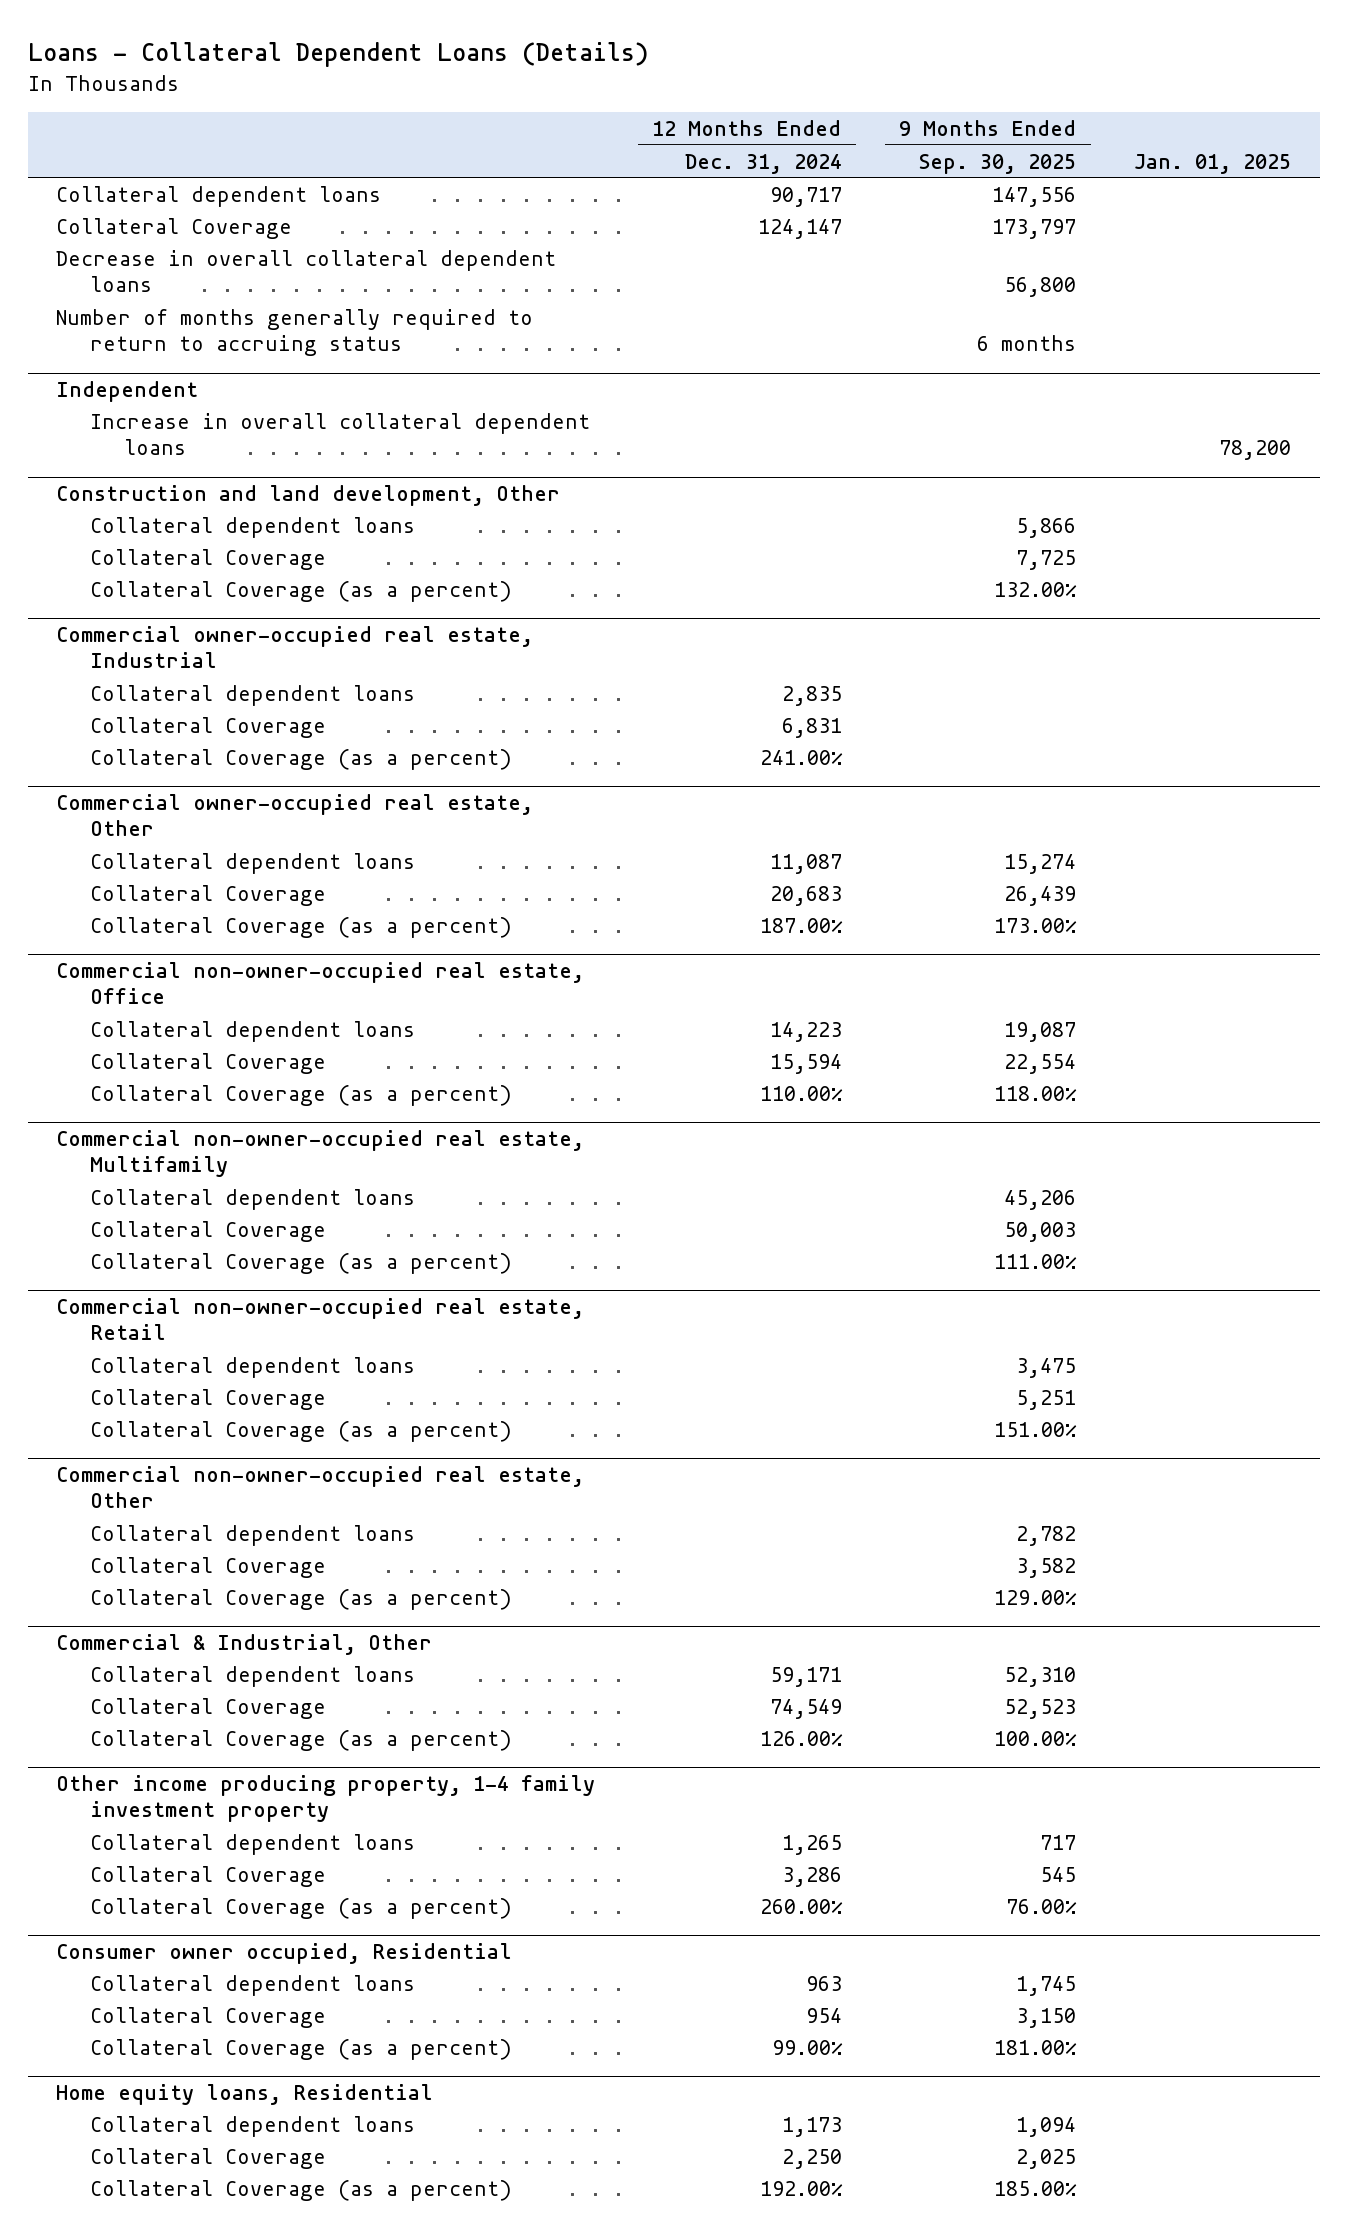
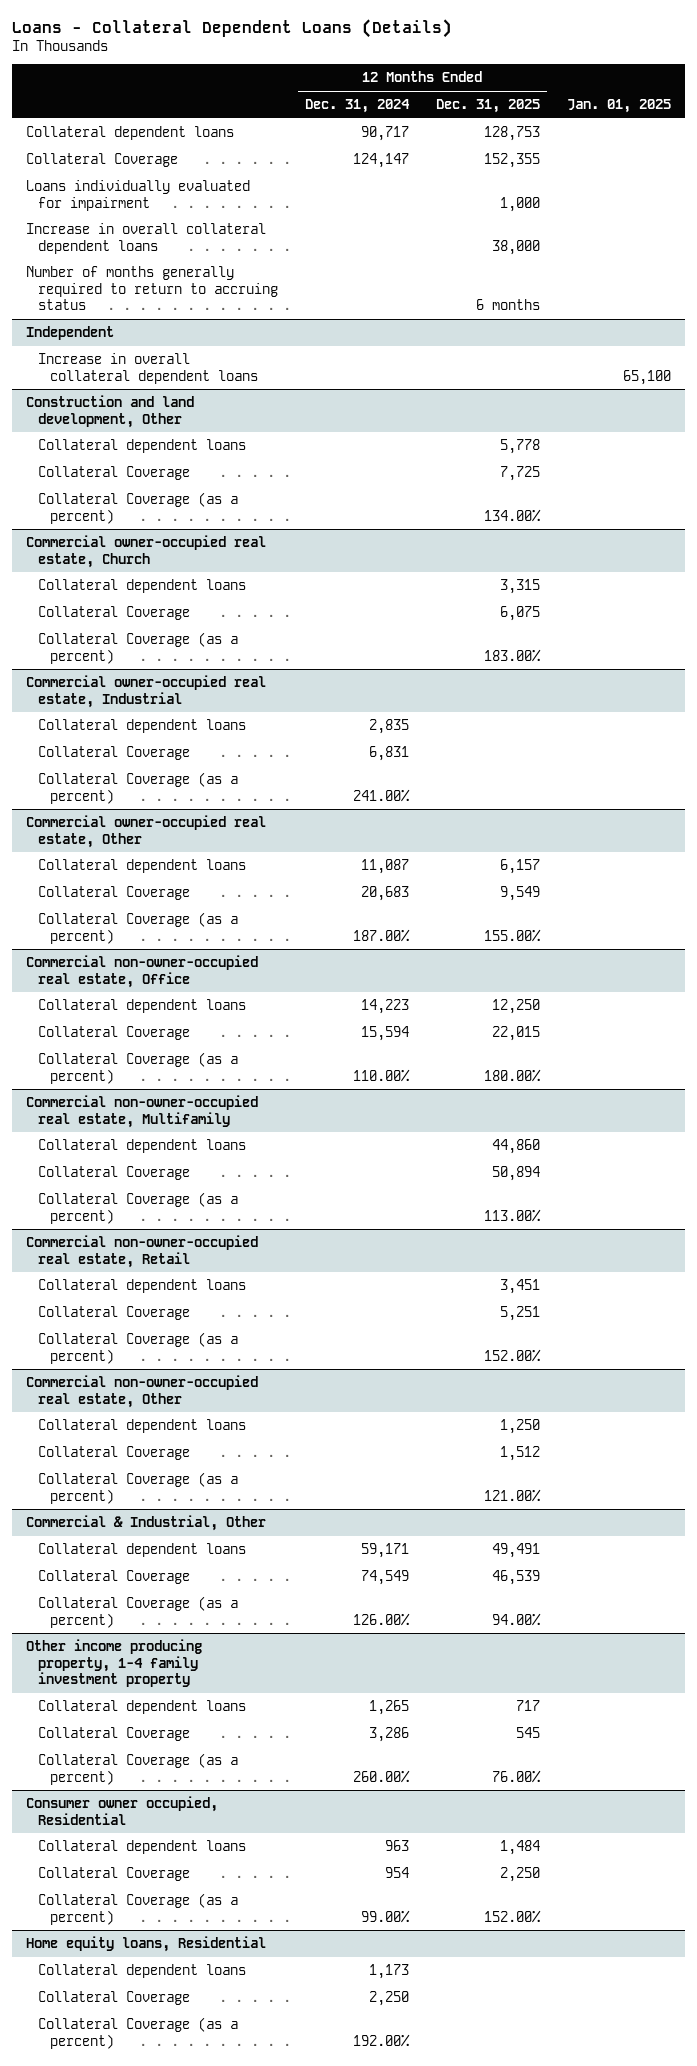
- | 12 Months Ended Dec. 31, 2024 | 9 Months Ended Sep. 30, 2025 | Jan. 01, 2025
+ | 12 Months Ended Dec. 31, 2024 | 12 Months Ended Dec. 31, 2025 | Jan. 01, 2025
- Decrease in overall collateral dependent loans | | 56,800 |
+ Loans individually evaluated for impairment | | 1,000 |
+ Increase in overall collateral dependent loans | | 38,000 |
@ Independent
- Increase in overall collateral dependent loans | | | 78,200
+ Increase in overall collateral dependent loans | | | 65,100
+ Commercial owner-occupied real estate, Church
+ Collateral dependent loans | | 3,315 |
+ Collateral Coverage | | 6,075 |
+ Collateral Coverage (as a percent) | | 183.00% |

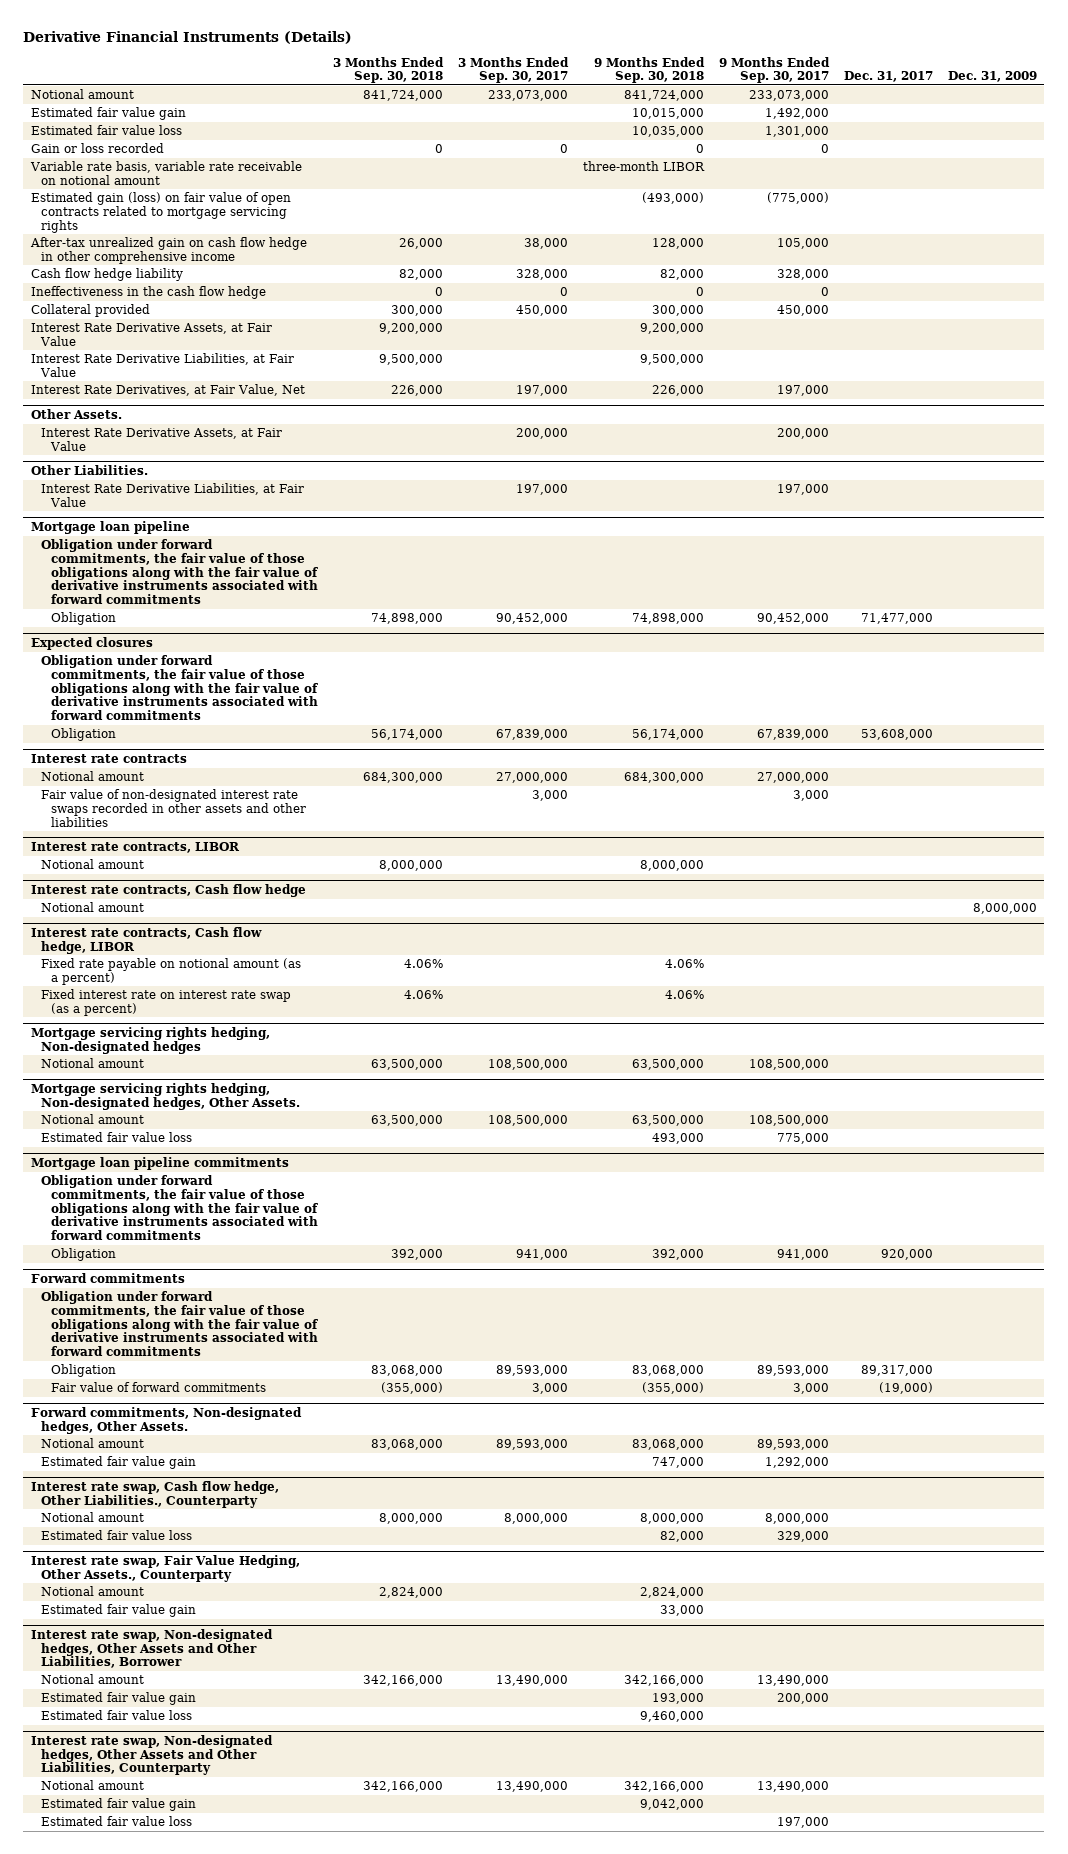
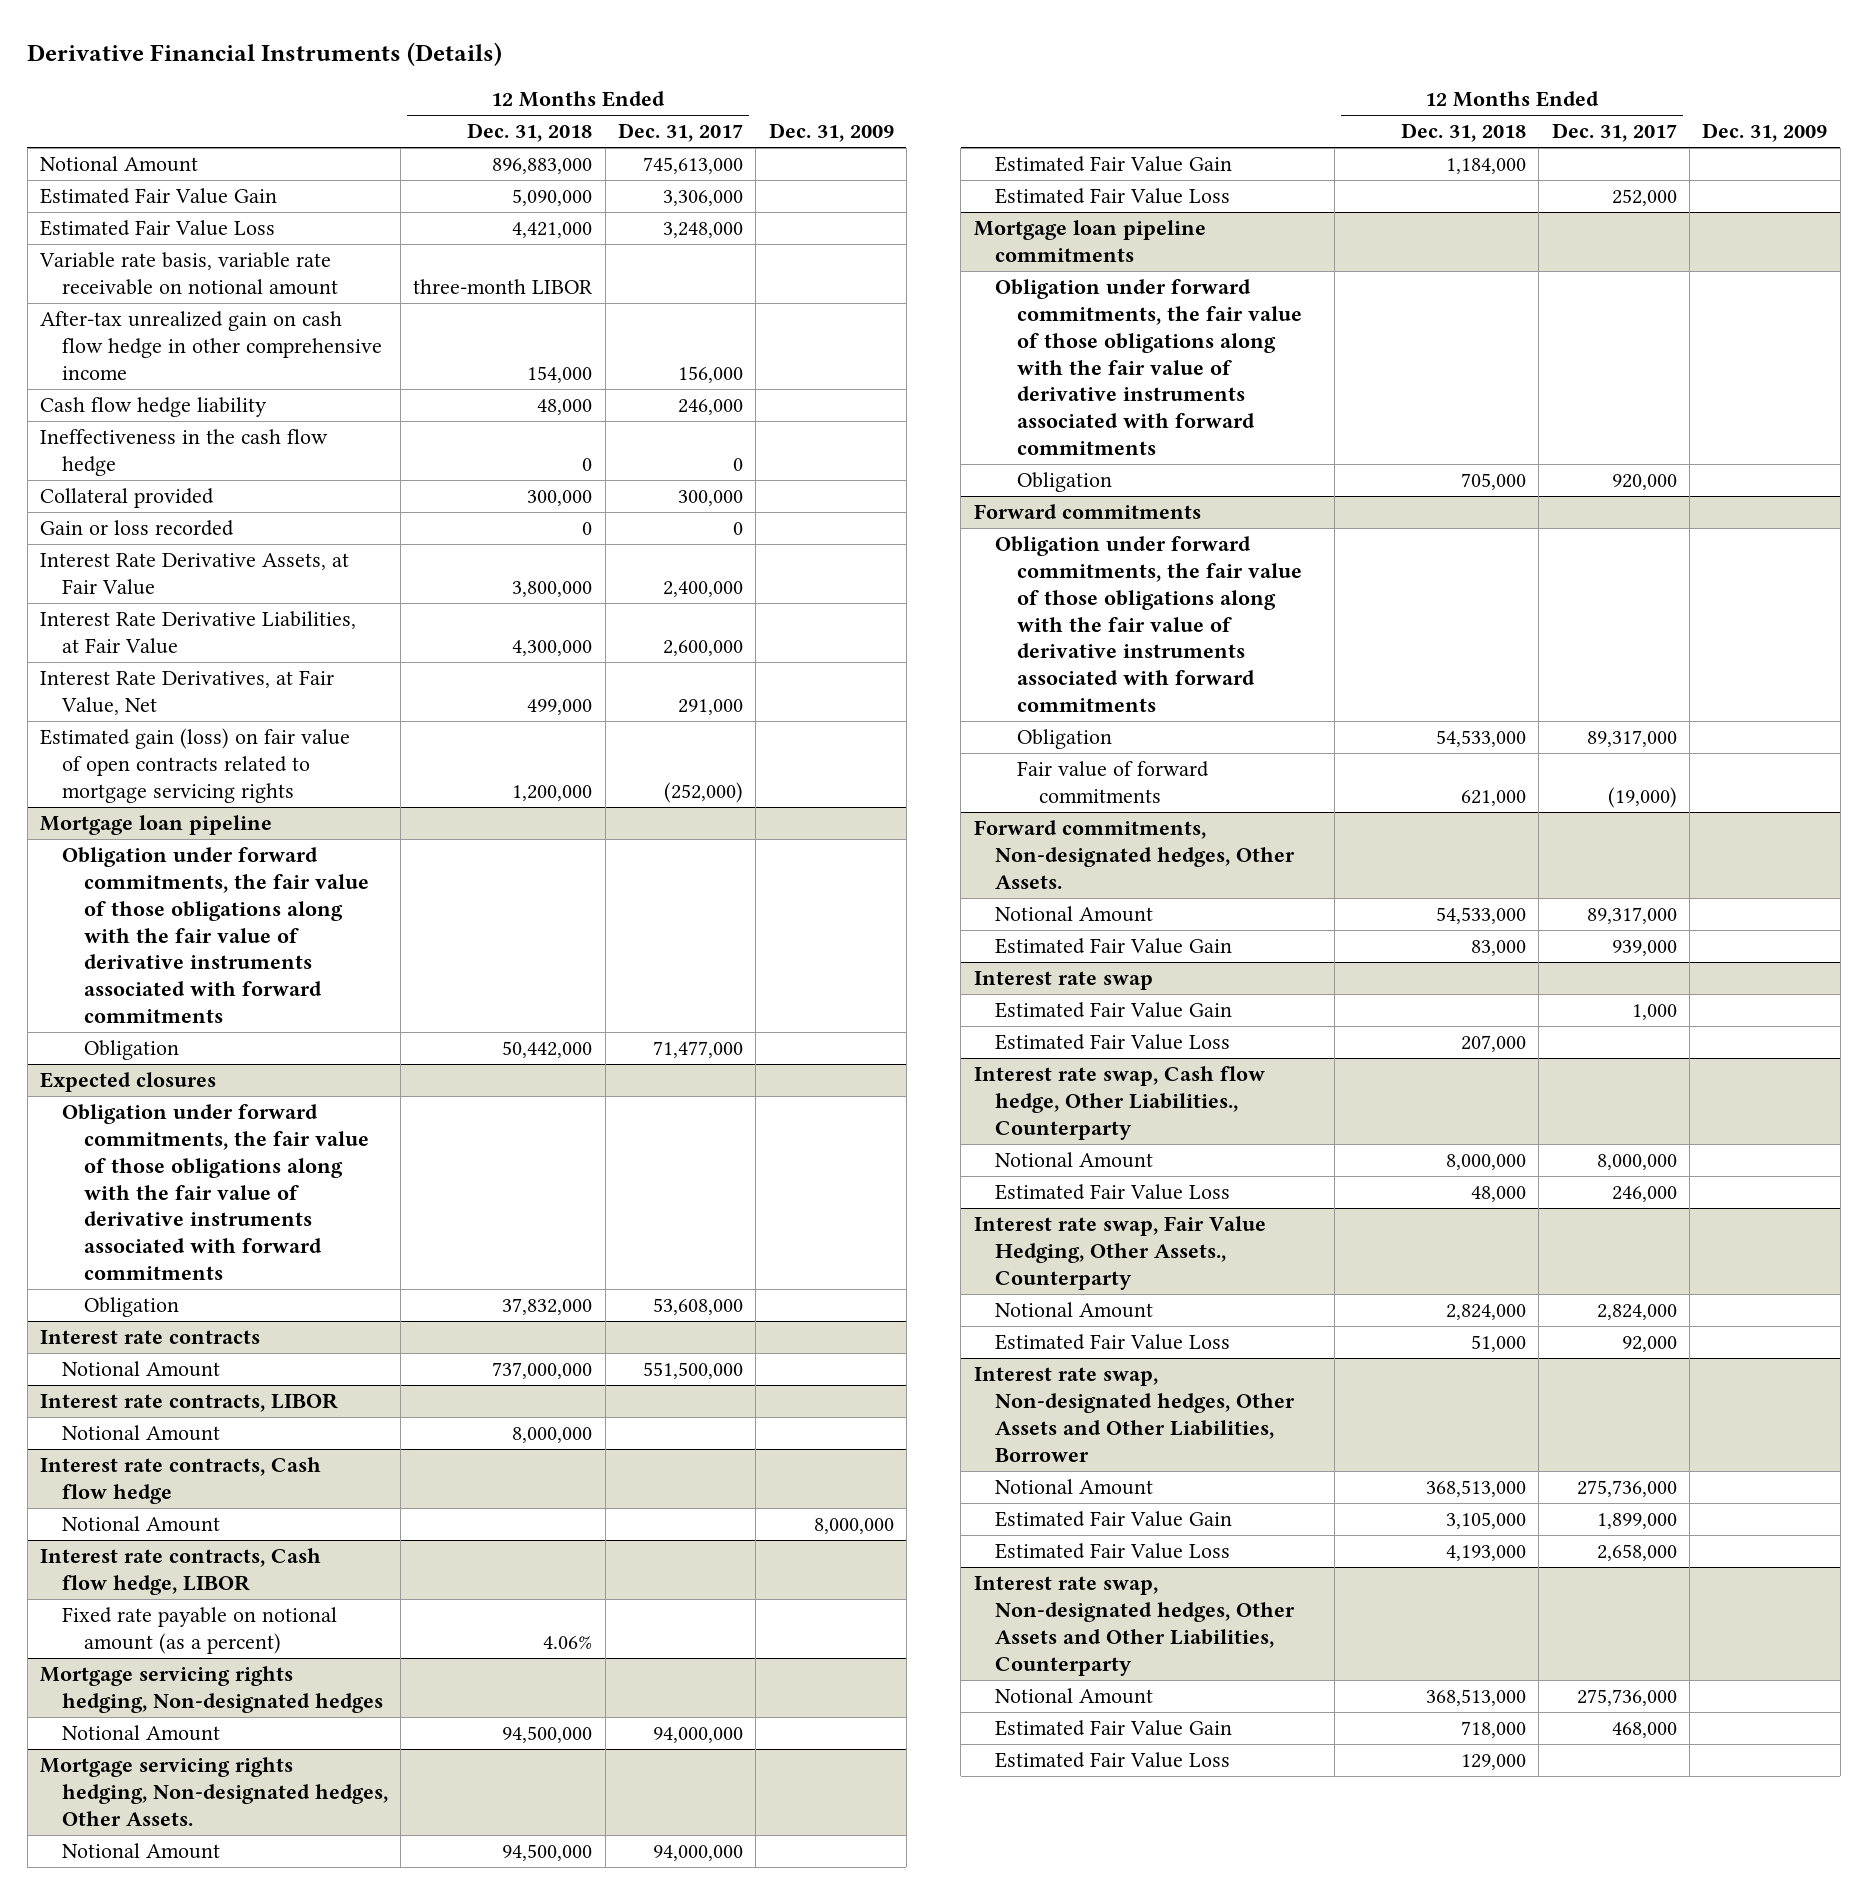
- | 3 Months Ended Sep. 30, 2018 | 3 Months Ended Sep. 30, 2017 | 9 Months Ended Sep. 30, 2018 | 9 Months Ended Sep. 30, 2017 | Dec. 31, 2017 | Dec. 31, 2009
+ | 12 Months Ended Dec. 31, 2018 | 12 Months Ended Dec. 31, 2017 | Dec. 31, 2009
- Notional amount | 841,724,000 | 233,073,000 | 841,724,000 | 233,073,000 | |
- Estimated fair value gain | | | 10,015,000 | 1,492,000 | |
- Estimated fair value loss | | | 10,035,000 | 1,301,000 | |
+ Notional Amount | 896,883,000 | 745,613,000 |
+ Estimated Fair Value Gain | 5,090,000 | 3,306,000 |
+ Estimated Fair Value Loss | 4,421,000 | 3,248,000 |
moved down: Gain or loss recorded | 0 | 0 |
- Other Assets.
- Interest Rate Derivative Assets, at Fair Value | | 200,000 | | 200,000 | |
- Other Liabilities.
- Interest Rate Derivative Liabilities, at Fair Value | | 197,000 | | 197,000 | |
moved down: Estimated gain (loss) on fair value of open contracts related to mortgage servicing rights | 1,200,000 | (252,000) |
@ Interest rate contracts
- Notional amount | 684,300,000 | 27,000,000 | 684,300,000 | 27,000,000 | |
- Fair value of non-designated interest rate swaps recorded in other assets and other liabilities | | 3,000 | | 3,000 | |
+ Notional Amount | 737,000,000 | 551,500,000 |
@ Interest rate contracts, LIBOR
- Notional amount | 8,000,000 | | 8,000,000 | | |
+ Notional Amount | 8,000,000 | |
@ Interest rate contracts, Cash flow hedge
- Notional amount | | | | | | 8,000,000
+ Notional Amount | | | 8,000,000
@ Interest rate contracts, Cash flow hedge, LIBOR
- Fixed interest rate on interest rate swap (as a percent) | 4.06% | | 4.06% | | |
@ Mortgage servicing rights hedging, Non-designated hedges
- Notional amount | 63,500,000 | 108,500,000 | 63,500,000 | 108,500,000 | |
+ Notional Amount | 94,500,000 | 94,000,000 |
@ Mortgage servicing rights hedging, Non-designated hedges, Other Assets.
- Notional amount | 63,500,000 | 108,500,000 | 63,500,000 | 108,500,000 | |
- Estimated fair value loss | | | 493,000 | 775,000 | |
+ Notional Amount | 94,500,000 | 94,000,000 |
+ Estimated Fair Value Gain | 1,184,000 | |
+ Estimated Fair Value Loss | | 252,000 |
@ Forward commitments, Non-designated hedges, Other Assets.
- Notional amount | 83,068,000 | 89,593,000 | 83,068,000 | 89,593,000 | |
- Estimated fair value gain | | | 747,000 | 1,292,000 | |
+ Notional Amount | 54,533,000 | 89,317,000 |
+ Estimated Fair Value Gain | 83,000 | 939,000 |
+ Interest rate swap
+ Estimated Fair Value Gain | | 1,000 |
+ Estimated Fair Value Loss | 207,000 | |
@ Interest rate swap, Cash flow hedge, Other Liabilities., Counterparty
- Notional amount | 8,000,000 | 8,000,000 | 8,000,000 | 8,000,000 | |
- Estimated fair value loss | | | 82,000 | 329,000 | |
+ Notional Amount | 8,000,000 | 8,000,000 |
+ Estimated Fair Value Loss | 48,000 | 246,000 |
@ Interest rate swap, Fair Value Hedging, Other Assets., Counterparty
- Notional amount | 2,824,000 | | 2,824,000 | | |
- Estimated fair value gain | | | 33,000 | | |
+ Notional Amount | 2,824,000 | 2,824,000 |
+ Estimated Fair Value Loss | 51,000 | 92,000 |
@ Interest rate swap, Non-designated hedges, Other Assets and Other Liabilities, Borrower
- Notional amount | 342,166,000 | 13,490,000 | 342,166,000 | 13,490,000 | |
- Estimated fair value gain | | | 193,000 | 200,000 | |
- Estimated fair value loss | | | 9,460,000 | | |
+ Notional Amount | 368,513,000 | 275,736,000 |
+ Estimated Fair Value Gain | 3,105,000 | 1,899,000 |
+ Estimated Fair Value Loss | 4,193,000 | 2,658,000 |
@ Interest rate swap, Non-designated hedges, Other Assets and Other Liabilities, Counterparty
- Notional amount | 342,166,000 | 13,490,000 | 342,166,000 | 13,490,000 | |
- Estimated fair value gain | | | 9,042,000 | | |
- Estimated fair value loss | | | | 197,000 | |
+ Notional Amount | 368,513,000 | 275,736,000 |
+ Estimated Fair Value Gain | 718,000 | 468,000 |
+ Estimated Fair Value Loss | 129,000 | |

